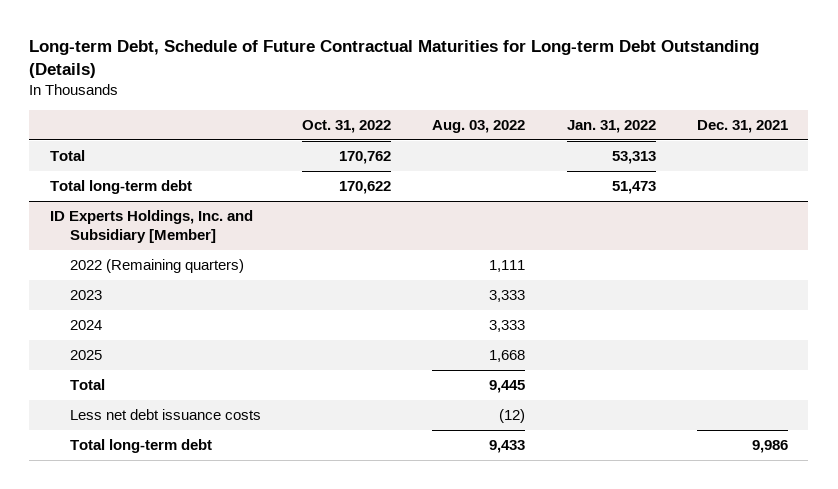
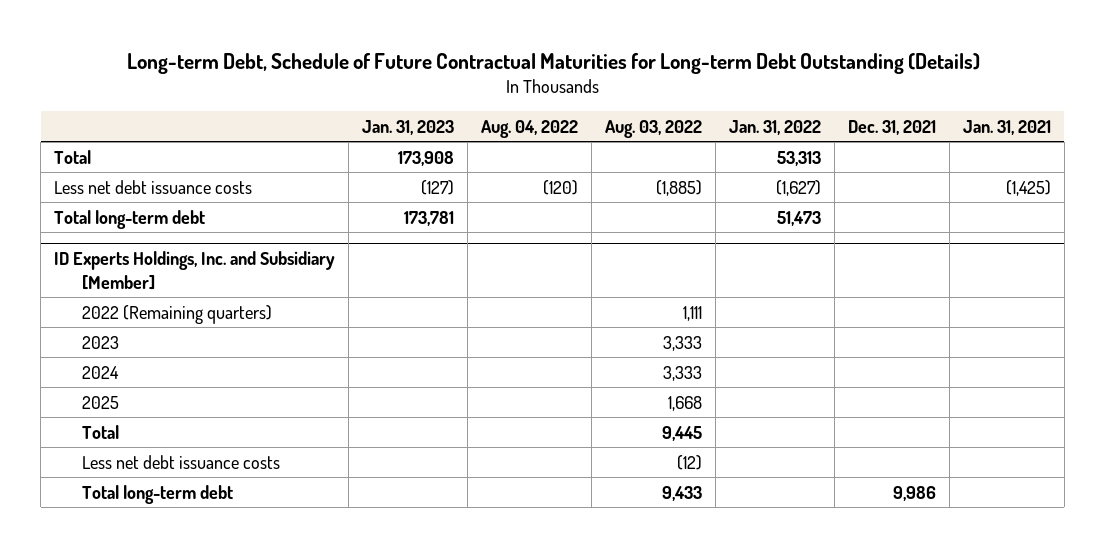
- | Oct. 31, 2022 | Aug. 03, 2022 | Jan. 31, 2022 | Dec. 31, 2021
+ | Jan. 31, 2023 | Aug. 04, 2022 | Aug. 03, 2022 | Jan. 31, 2022 | Dec. 31, 2021 | Jan. 31, 2021
+ Less net debt issuance costs | (127) | (120) | (1,885) | (1,627) | | (1,425)

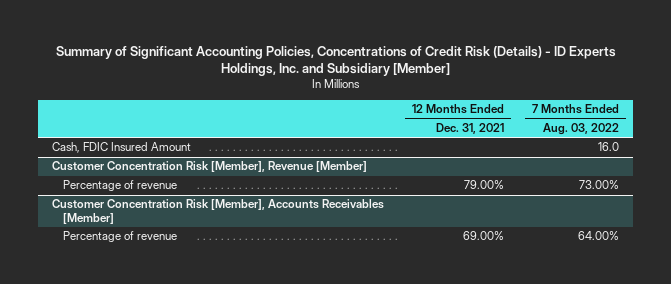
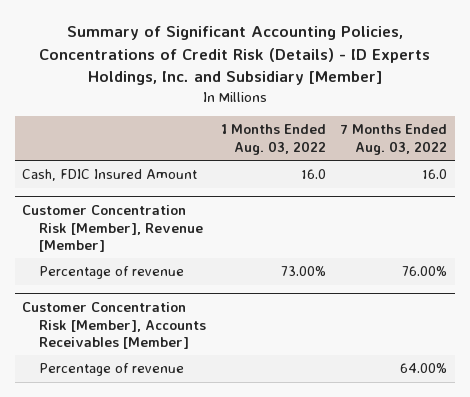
- | 12 Months Ended Dec. 31, 2021 | 7 Months Ended Aug. 03, 2022
+ | 1 Months Ended Aug. 03, 2022 | 7 Months Ended Aug. 03, 2022
@ Customer Concentration Risk [Member], Revenue [Member]
- Percentage of revenue | 79.00% | 73.00%
+ Percentage of revenue | 73.00% | 76.00%

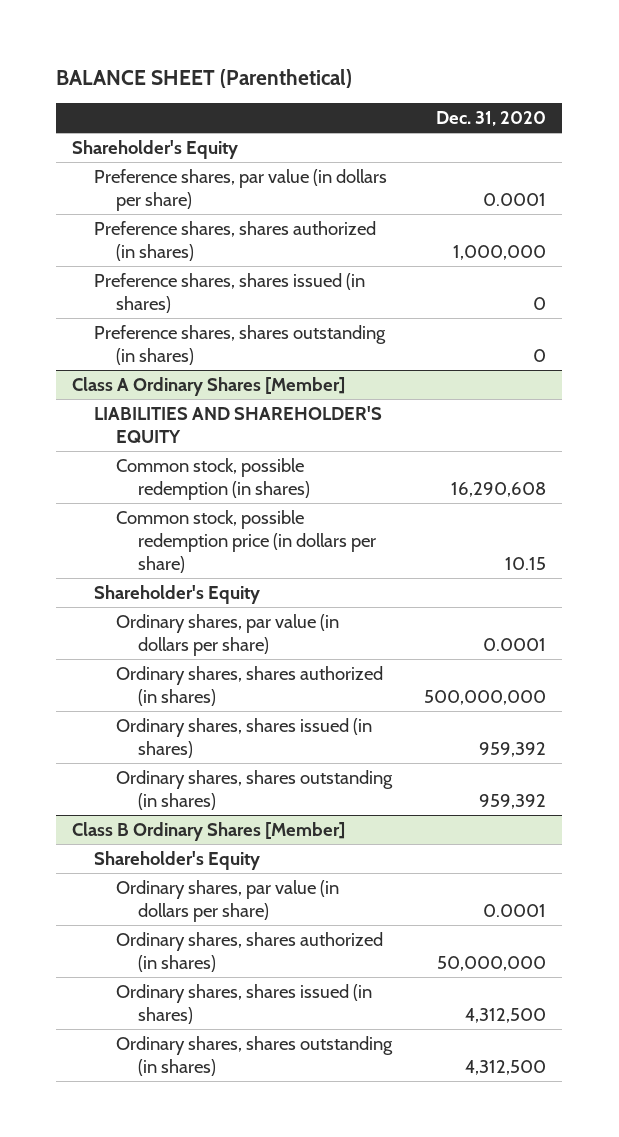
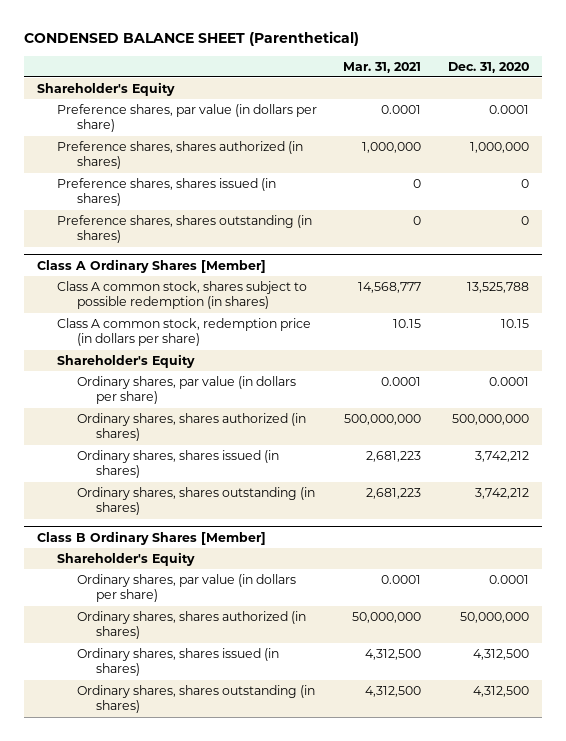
- BALANCE SHEET (Parenthetical)
+ CONDENSED BALANCE SHEET (Parenthetical)
- | Dec. 31, 2020
+ | Mar. 31, 2021 | Dec. 31, 2020
@ Class A Ordinary Shares [Member]
- LIABILITIES AND SHAREHOLDER'S EQUITY
- Common stock, possible redemption (in shares) | 16,290,608
- Common stock, possible redemption price (in dollars per share) | 10.15
+ Class A common stock, shares subject to possible redemption (in shares) | 14,568,777 | 13,525,788
+ Class A common stock, redemption price (in dollars per share) | 10.15 | 10.15
- Ordinary shares, shares issued (in shares) | 959,392
- Ordinary shares, shares outstanding (in shares) | 959,392
+ Ordinary shares, shares issued (in shares) | 2,681,223 | 3,742,212
+ Ordinary shares, shares outstanding (in shares) | 2,681,223 | 3,742,212

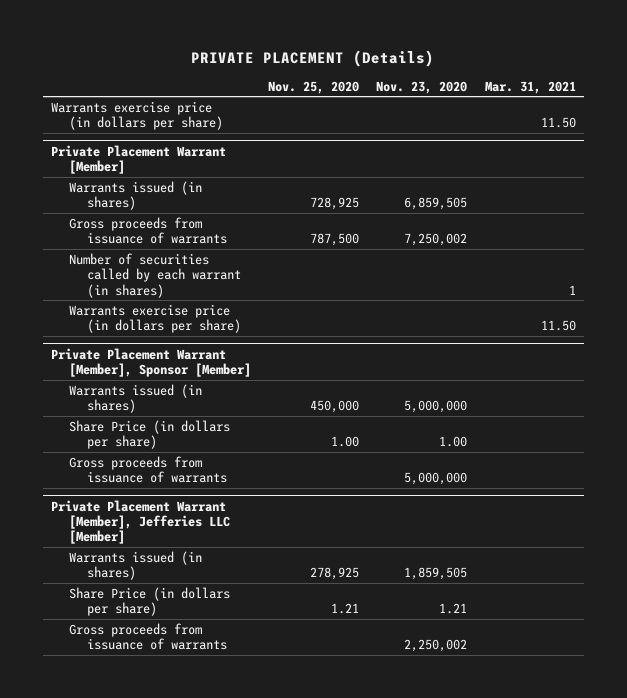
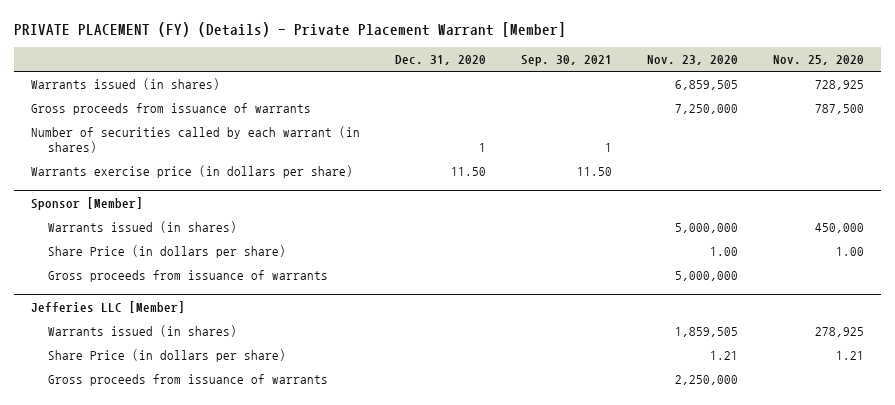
- PRIVATE PLACEMENT (Details)
+ PRIVATE PLACEMENT (FY) (Details) - Private Placement Warrant [Member]
- | Nov. 25, 2020 | Nov. 23, 2020 | Mar. 31, 2021
+ | Dec. 31, 2020 | Sep. 30, 2021 | Nov. 23, 2020 | Nov. 25, 2020
- Warrants exercise price (in dollars per share) | | | 11.50
- Private Placement Warrant [Member]
- Gross proceeds from issuance of warrants | 787,500 | 7,250,002 |
+ Gross proceeds from issuance of warrants | | | 7,250,000 | 787,500
- Private Placement Warrant [Member], Sponsor [Member]
+ Sponsor [Member]
- Private Placement Warrant [Member], Jefferies LLC [Member]
+ Jefferies LLC [Member]
- Gross proceeds from issuance of warrants | | 2,250,002 |
+ Gross proceeds from issuance of warrants | | | 2,250,000 |

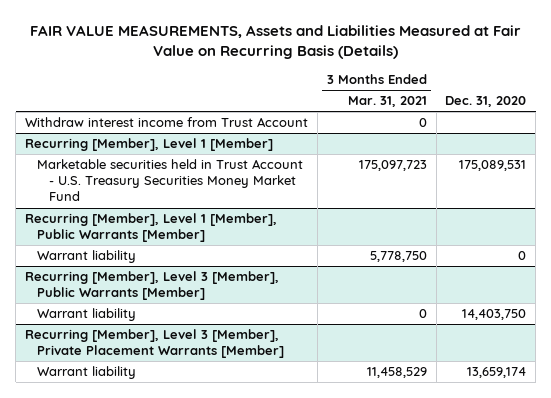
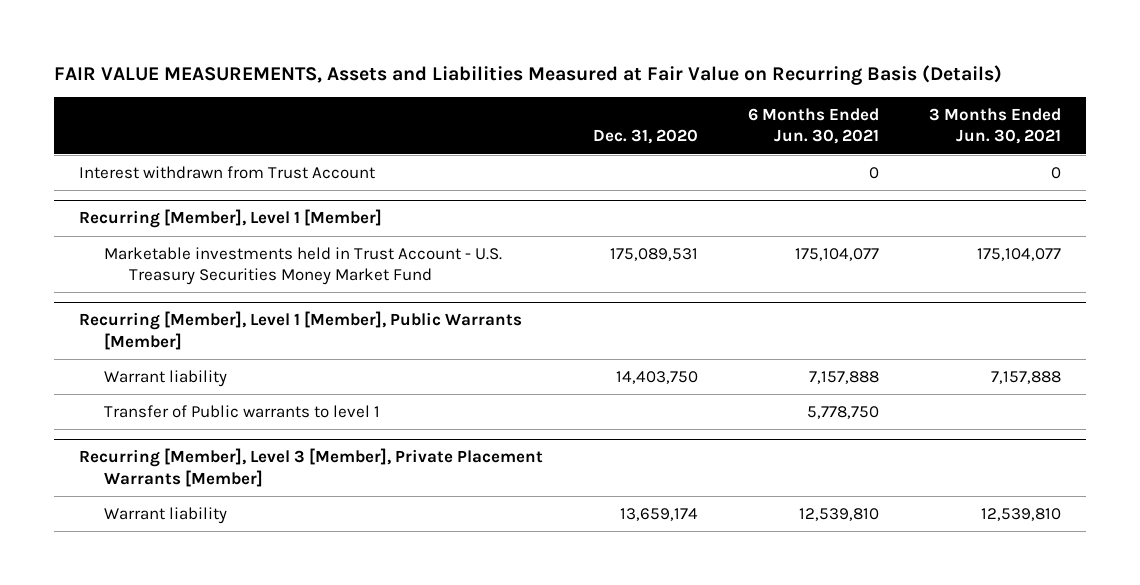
- | 3 Months Ended Mar. 31, 2021 | Dec. 31, 2020
+ | Dec. 31, 2020 | 6 Months Ended Jun. 30, 2021 | 3 Months Ended Jun. 30, 2021
- Withdraw interest income from Trust Account | 0 |
+ Interest withdrawn from Trust Account | | 0 | 0
@ Recurring [Member], Level 1 [Member]
- Marketable securities held in Trust Account - U.S. Treasury Securities Money Market Fund | 175,097,723 | 175,089,531
+ Marketable investments held in Trust Account - U.S. Treasury Securities Money Market Fund | 175,089,531 | 175,104,077 | 175,104,077
@ Recurring [Member], Level 1 [Member], Public Warrants [Member]
- Warrant liability | 5,778,750 | 0
- Recurring [Member], Level 3 [Member], Public Warrants [Member]
@ Recurring [Member], Level 1 [Member], Public Warrants [Member]
+ Transfer of Public warrants to level 1 | | 5,778,750 |

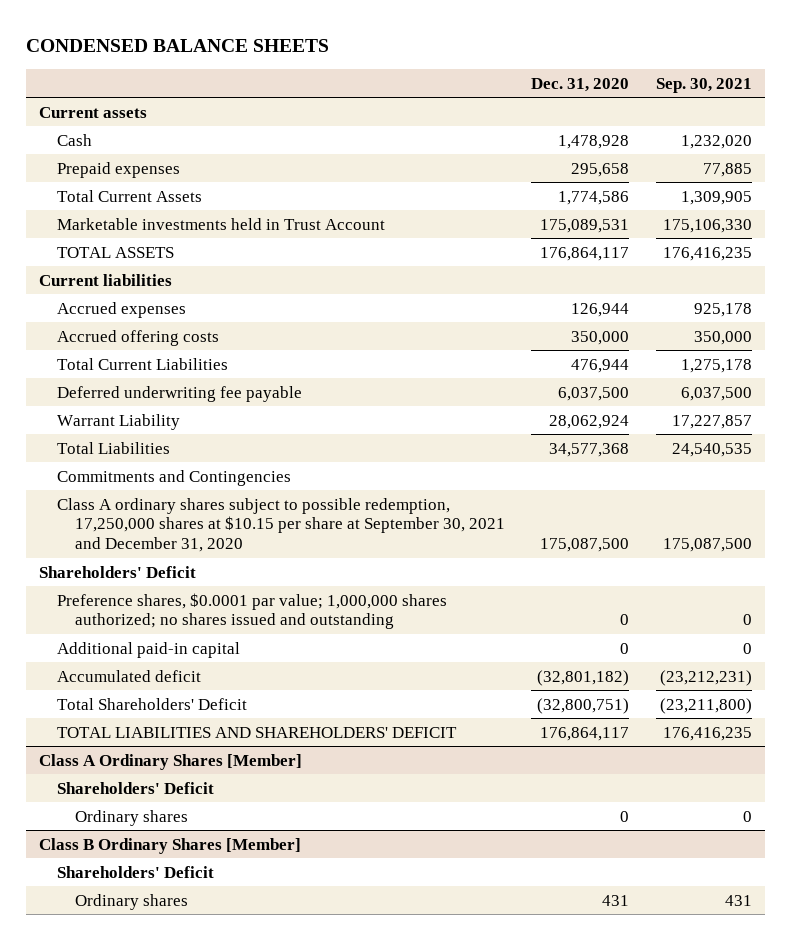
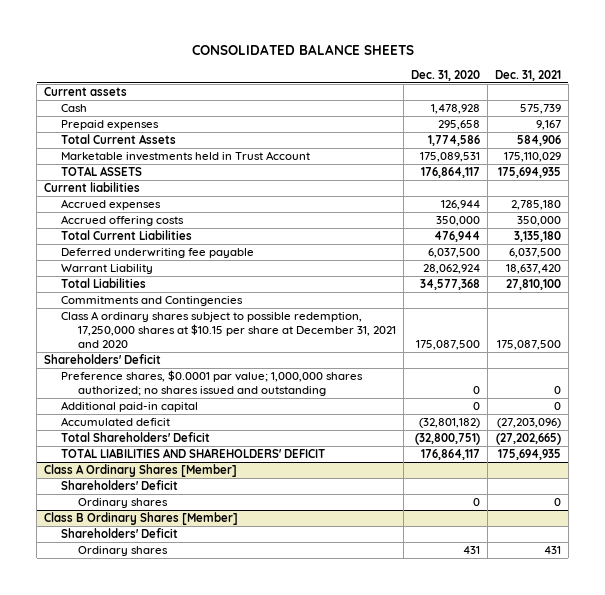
- CONDENSED BALANCE SHEETS
+ CONSOLIDATED BALANCE SHEETS
- | Dec. 31, 2020 | Sep. 30, 2021
+ | Dec. 31, 2020 | Dec. 31, 2021
- Class A ordinary shares subject to possible redemption, 17,250,000 shares at $10.15 per share at September 30, 2021 and December 31, 2020 | 175,087,500 | 175,087,500
+ Class A ordinary shares subject to possible redemption, 17,250,000 shares at $10.15 per share at December 31, 2021 and 2020 | 175,087,500 | 175,087,500

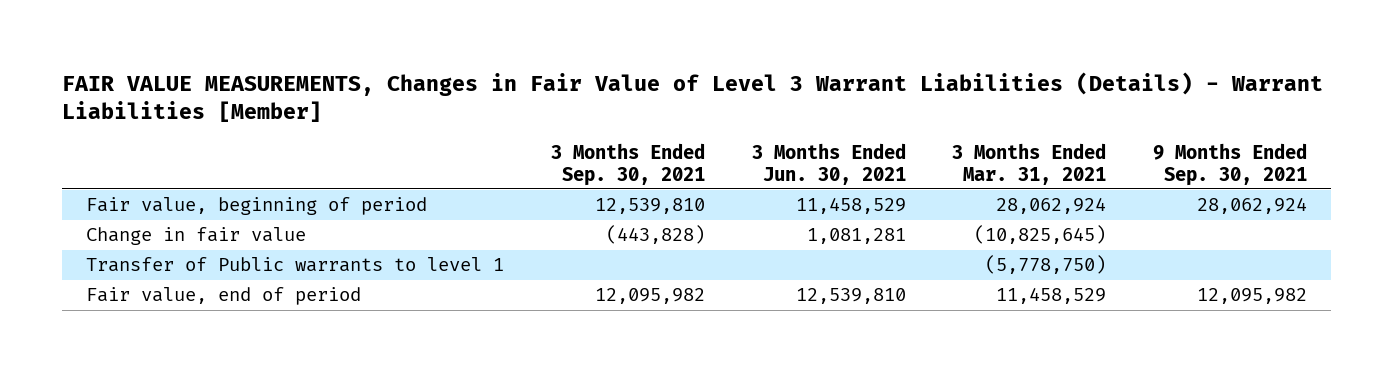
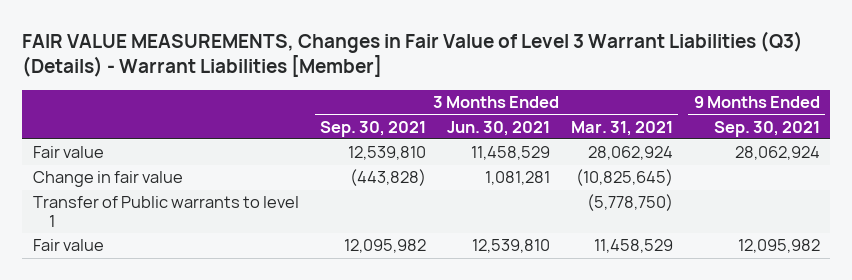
- FAIR VALUE MEASUREMENTS, Changes in Fair Value of Level 3 Warrant Liabilities (Details) - Warrant Liabilities [Member]
+ FAIR VALUE MEASUREMENTS, Changes in Fair Value of Level 3 Warrant Liabilities (Q3) (Details) - Warrant Liabilities [Member]
- Fair value, beginning of period | 12,539,810 | 11,458,529 | 28,062,924 | 28,062,924
+ Fair value | 12,539,810 | 11,458,529 | 28,062,924 | 28,062,924
- Fair value, end of period | 12,095,982 | 12,539,810 | 11,458,529 | 12,095,982
+ Fair value | 12,095,982 | 12,539,810 | 11,458,529 | 12,095,982

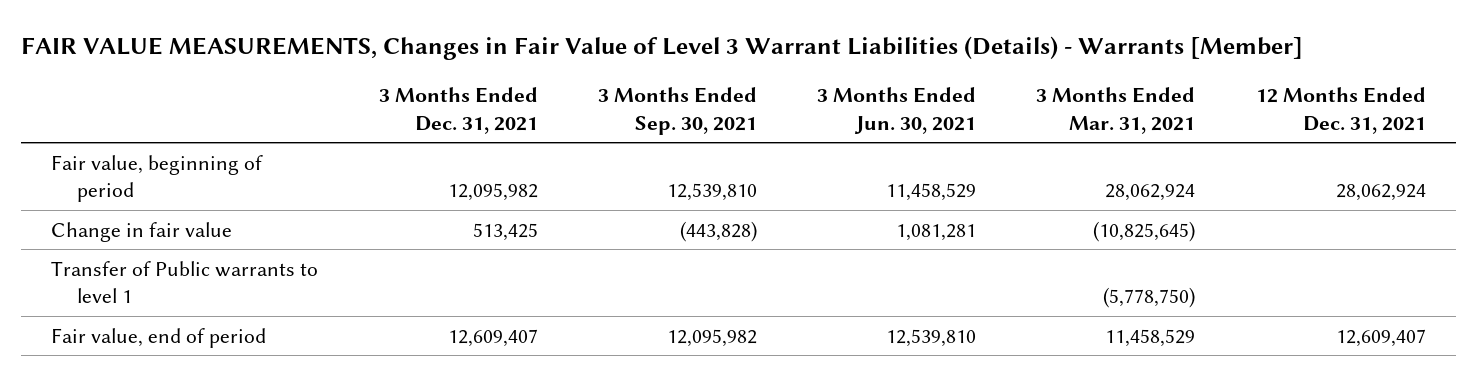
- FAIR VALUE MEASUREMENTS, Changes in Fair Value of Level 3 Warrant Liabilities (Q3) (Details) - Warrant Liabilities [Member]
+ FAIR VALUE MEASUREMENTS, Changes in Fair Value of Level 3 Warrant Liabilities (Details) - Warrants [Member]
- | 3 Months Ended Sep. 30, 2021 | 3 Months Ended Jun. 30, 2021 | 3 Months Ended Mar. 31, 2021 | 9 Months Ended Sep. 30, 2021
+ | 3 Months Ended Dec. 31, 2021 | 3 Months Ended Sep. 30, 2021 | 3 Months Ended Jun. 30, 2021 | 3 Months Ended Mar. 31, 2021 | 12 Months Ended Dec. 31, 2021
- Fair value | 12,539,810 | 11,458,529 | 28,062,924 | 28,062,924
+ Fair value, beginning of period | 12,095,982 | 12,539,810 | 11,458,529 | 28,062,924 | 28,062,924
- Fair value | 12,095,982 | 12,539,810 | 11,458,529 | 12,095,982
+ Fair value, end of period | 12,609,407 | 12,095,982 | 12,539,810 | 11,458,529 | 12,609,407

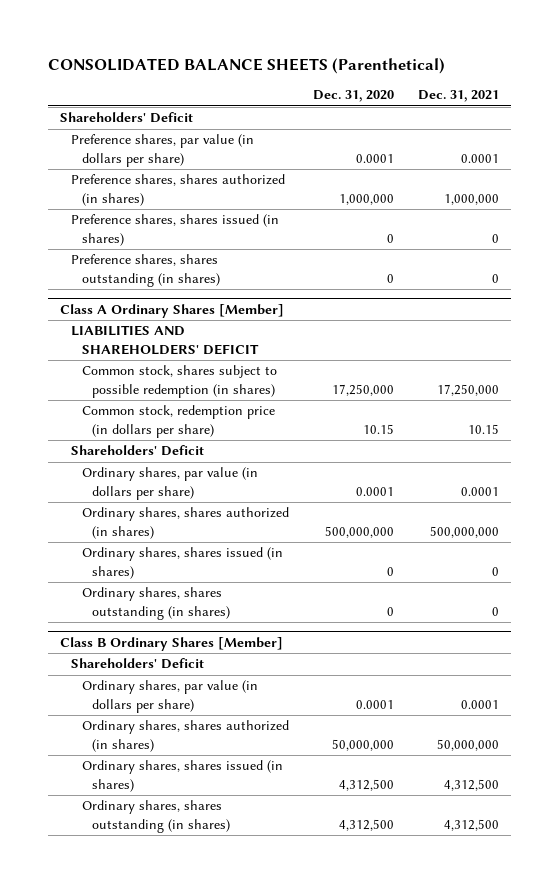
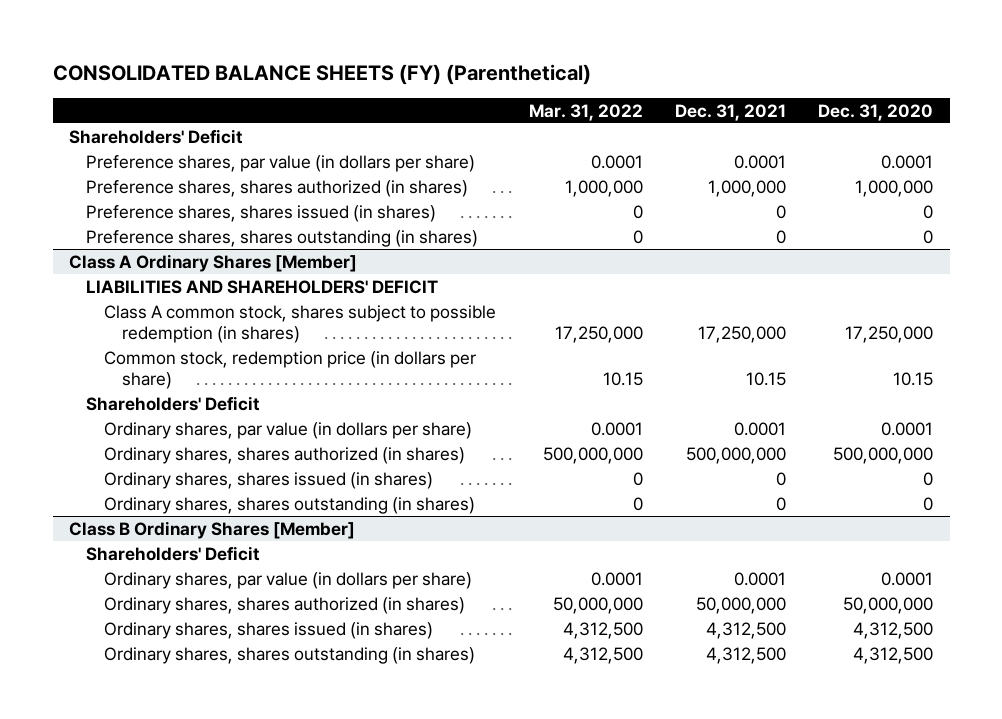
- CONSOLIDATED BALANCE SHEETS (Parenthetical)
+ CONSOLIDATED BALANCE SHEETS (FY) (Parenthetical)
- | Dec. 31, 2020 | Dec. 31, 2021
+ | Mar. 31, 2022 | Dec. 31, 2021 | Dec. 31, 2020
@ Class A Ordinary Shares [Member]
- Common stock, shares subject to possible redemption (in shares) | 17,250,000 | 17,250,000
+ Class A common stock, shares subject to possible redemption (in shares) | 17,250,000 | 17,250,000 | 17,250,000

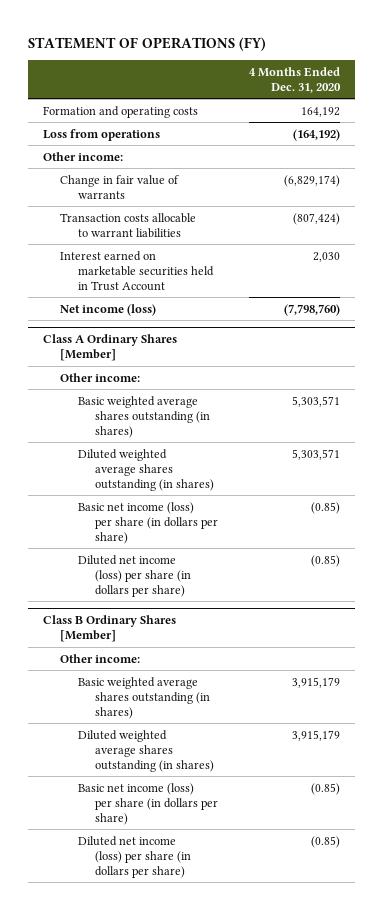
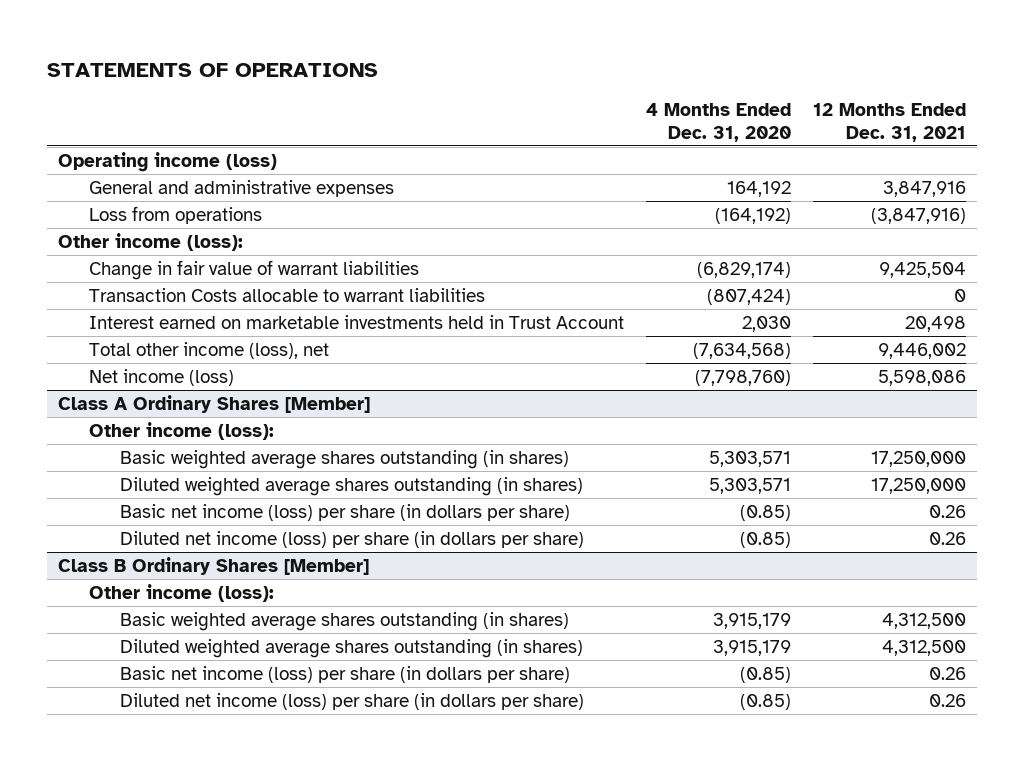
- STATEMENT OF OPERATIONS (FY)
+ STATEMENTS OF OPERATIONS
- | 4 Months Ended Dec. 31, 2020
+ | 4 Months Ended Dec. 31, 2020 | 12 Months Ended Dec. 31, 2021
- Formation and operating costs | 164,192
+ Operating income (loss)
+ General and administrative expenses | 164,192 | 3,847,916
- Other income:
- Change in fair value of warrants | (6,829,174)
- Transaction costs allocable to warrant liabilities | (807,424)
- Interest earned on marketable securities held in Trust Account | 2,030
+ Other income (loss):
+ Change in fair value of warrant liabilities | (6,829,174) | 9,425,504
+ Transaction Costs allocable to warrant liabilities | (807,424) | 0
+ Interest earned on marketable investments held in Trust Account | 2,030 | 20,498
+ Total other income (loss), net | (7,634,568) | 9,446,002
@ Class A Ordinary Shares [Member]
- Other income:
+ Other income (loss):
@ Class B Ordinary Shares [Member]
- Other income:
+ Other income (loss):

